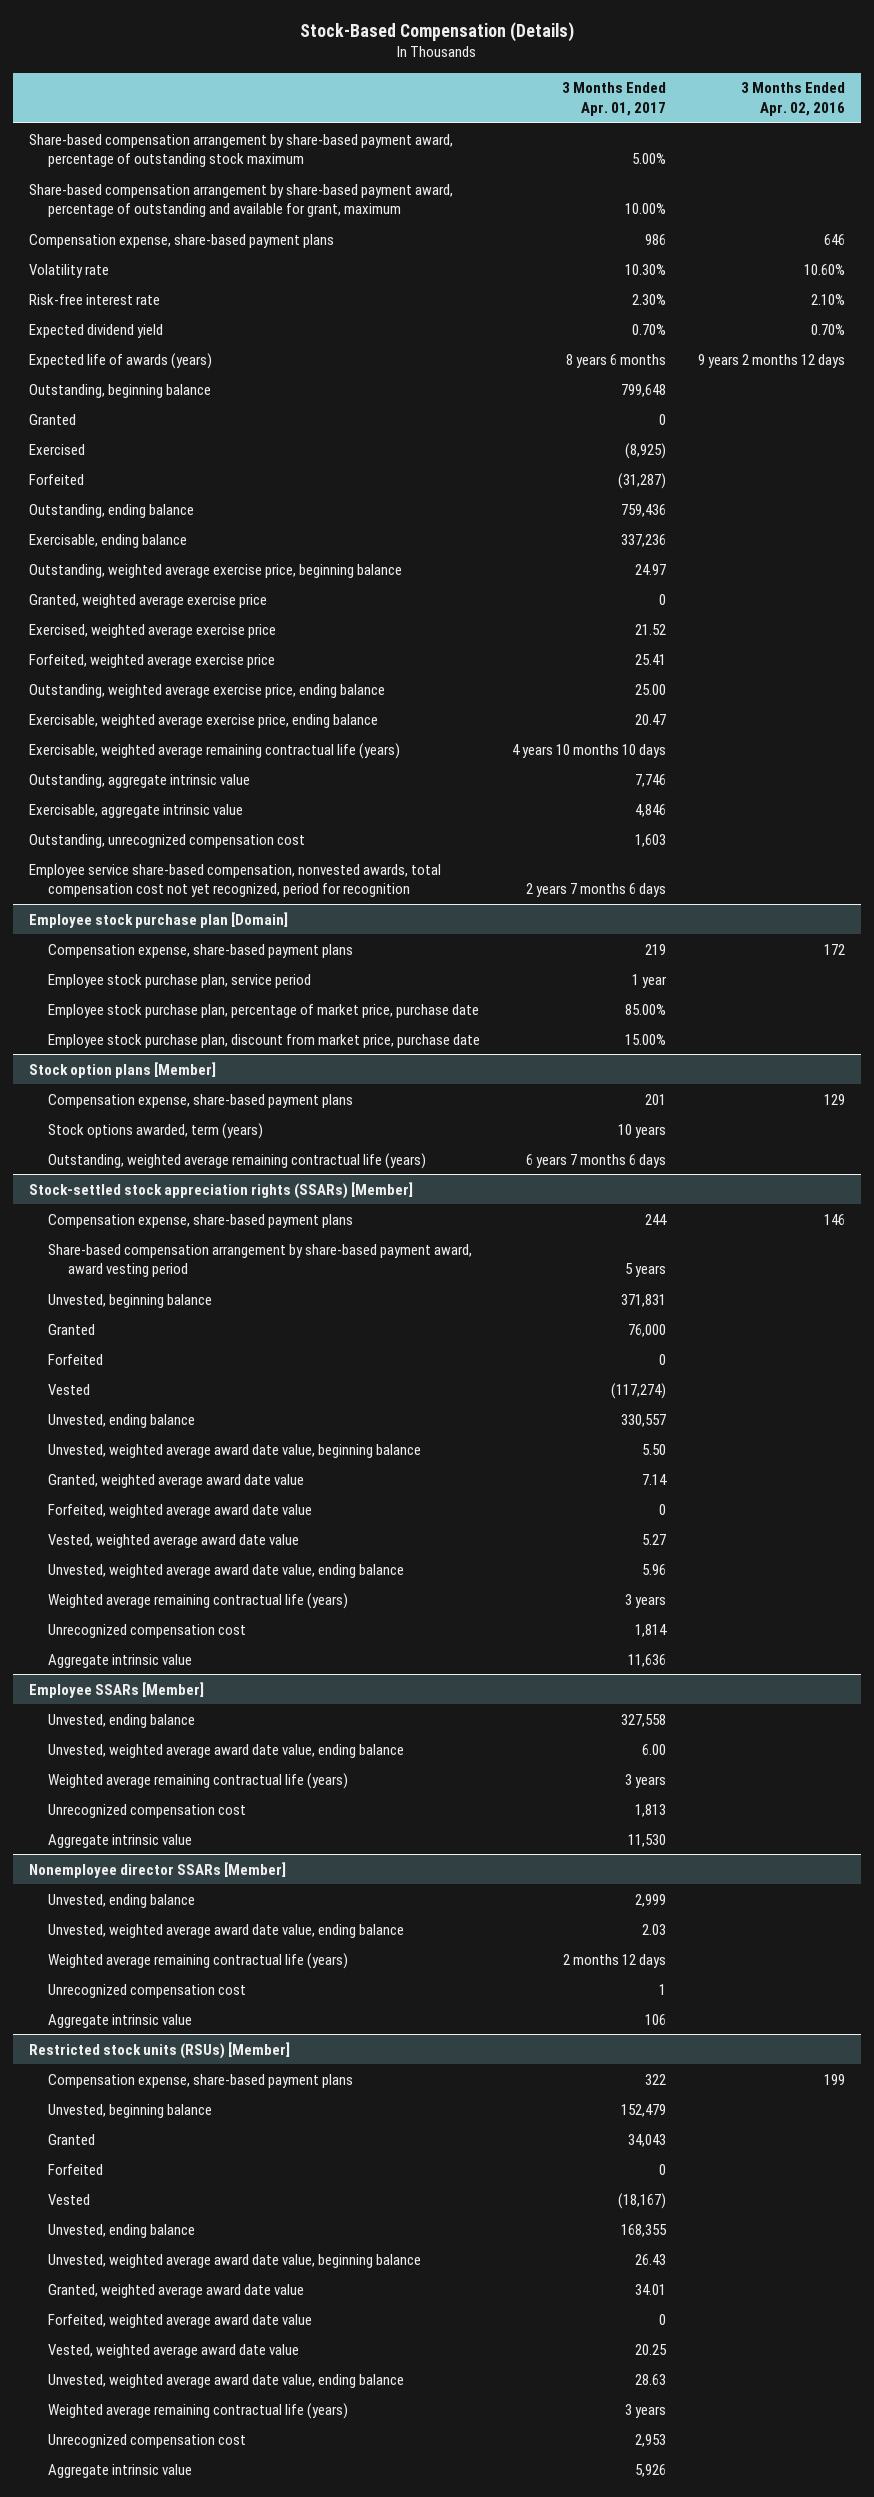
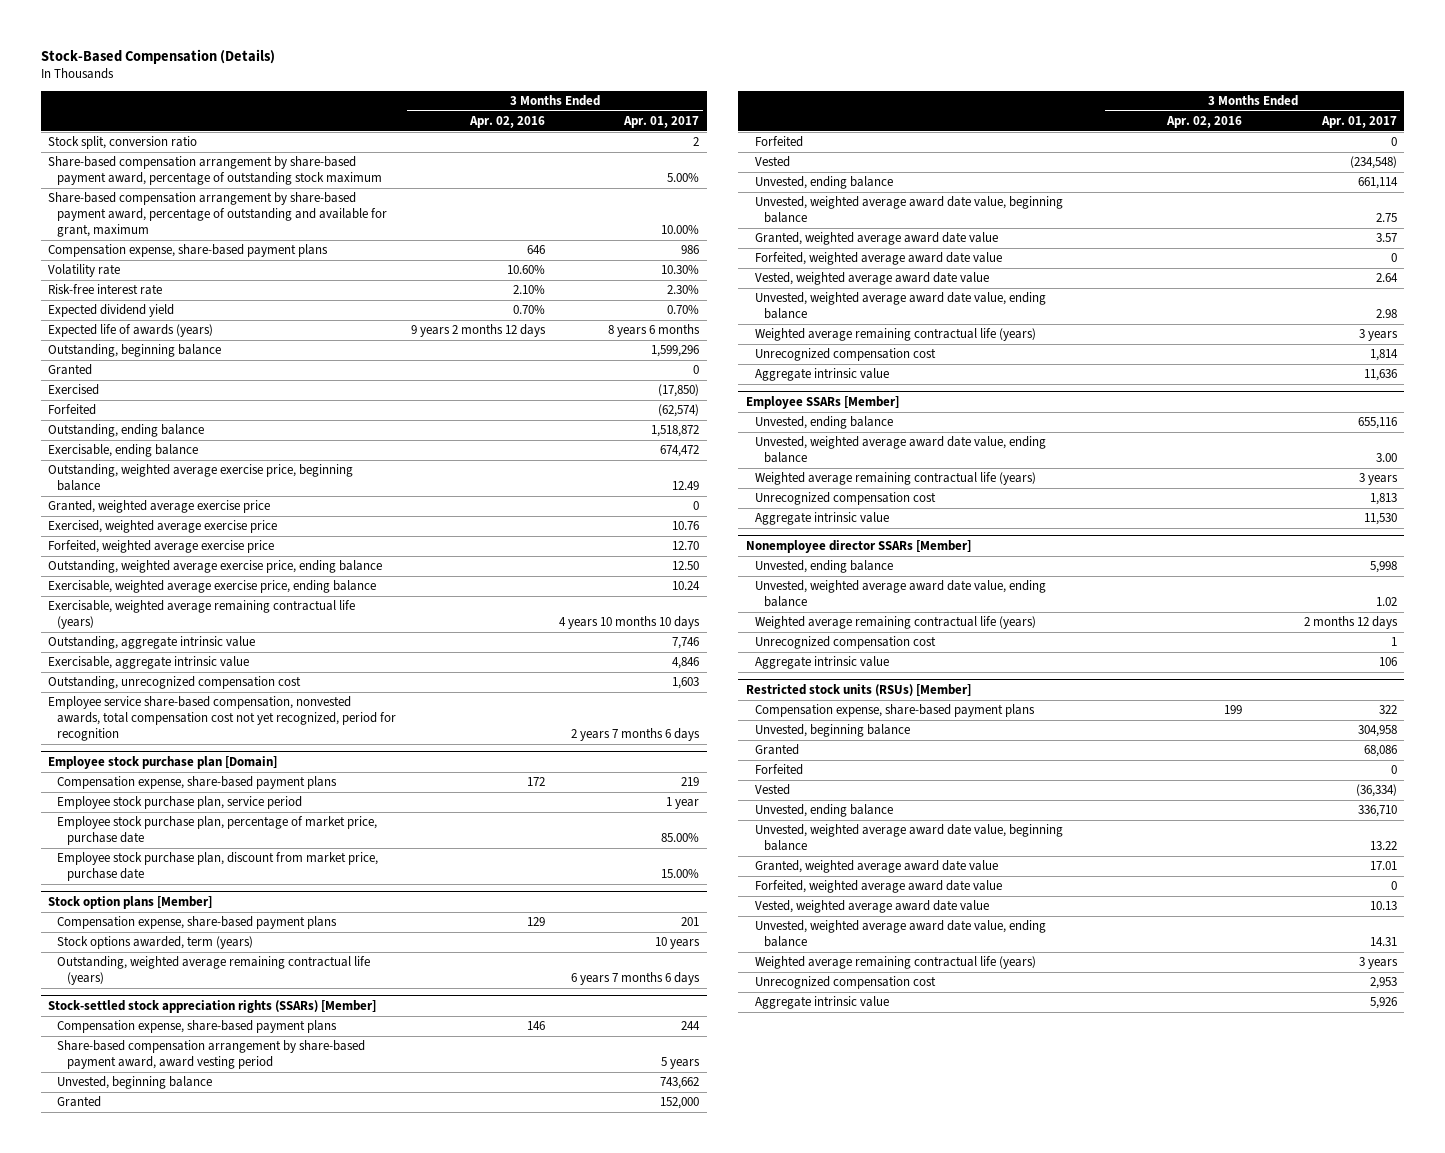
- | 3 Months Ended Apr. 01, 2017 | 3 Months Ended Apr. 02, 2016
+ | 3 Months Ended Apr. 02, 2016 | 3 Months Ended Apr. 01, 2017
+ Stock split, conversion ratio | | 2
- Outstanding, beginning balance | 799,648 |
+ Outstanding, beginning balance | | 1,599,296
- Exercised | (8,925) |
- Forfeited | (31,287) |
- Outstanding, ending balance | 759,436 |
- Exercisable, ending balance | 337,236 |
- Outstanding, weighted average exercise price, beginning balance | 24.97 |
+ Exercised | | (17,850)
+ Forfeited | | (62,574)
+ Outstanding, ending balance | | 1,518,872
+ Exercisable, ending balance | | 674,472
+ Outstanding, weighted average exercise price, beginning balance | | 12.49
- Exercised, weighted average exercise price | 21.52 |
- Forfeited, weighted average exercise price | 25.41 |
- Outstanding, weighted average exercise price, ending balance | 25.00 |
- Exercisable, weighted average exercise price, ending balance | 20.47 |
+ Exercised, weighted average exercise price | | 10.76
+ Forfeited, weighted average exercise price | | 12.70
+ Outstanding, weighted average exercise price, ending balance | | 12.50
+ Exercisable, weighted average exercise price, ending balance | | 10.24
@ Stock-settled stock appreciation rights (SSARs) [Member]
- Unvested, beginning balance | 371,831 |
- Granted | 76,000 |
+ Unvested, beginning balance | | 743,662
+ Granted | | 152,000
- Vested | (117,274) |
- Unvested, ending balance | 330,557 |
- Unvested, weighted average award date value, beginning balance | 5.50 |
- Granted, weighted average award date value | 7.14 |
+ Vested | | (234,548)
+ Unvested, ending balance | | 661,114
+ Unvested, weighted average award date value, beginning balance | | 2.75
+ Granted, weighted average award date value | | 3.57
- Vested, weighted average award date value | 5.27 |
- Unvested, weighted average award date value, ending balance | 5.96 |
+ Vested, weighted average award date value | | 2.64
+ Unvested, weighted average award date value, ending balance | | 2.98
@ Employee SSARs [Member]
- Unvested, ending balance | 327,558 |
- Unvested, weighted average award date value, ending balance | 6.00 |
+ Unvested, ending balance | | 655,116
+ Unvested, weighted average award date value, ending balance | | 3.00
@ Nonemployee director SSARs [Member]
- Unvested, ending balance | 2,999 |
- Unvested, weighted average award date value, ending balance | 2.03 |
+ Unvested, ending balance | | 5,998
+ Unvested, weighted average award date value, ending balance | | 1.02
@ Restricted stock units (RSUs) [Member]
- Unvested, beginning balance | 152,479 |
- Granted | 34,043 |
+ Unvested, beginning balance | | 304,958
+ Granted | | 68,086
- Vested | (18,167) |
- Unvested, ending balance | 168,355 |
- Unvested, weighted average award date value, beginning balance | 26.43 |
- Granted, weighted average award date value | 34.01 |
+ Vested | | (36,334)
+ Unvested, ending balance | | 336,710
+ Unvested, weighted average award date value, beginning balance | | 13.22
+ Granted, weighted average award date value | | 17.01
- Vested, weighted average award date value | 20.25 |
- Unvested, weighted average award date value, ending balance | 28.63 |
+ Vested, weighted average award date value | | 10.13
+ Unvested, weighted average award date value, ending balance | | 14.31

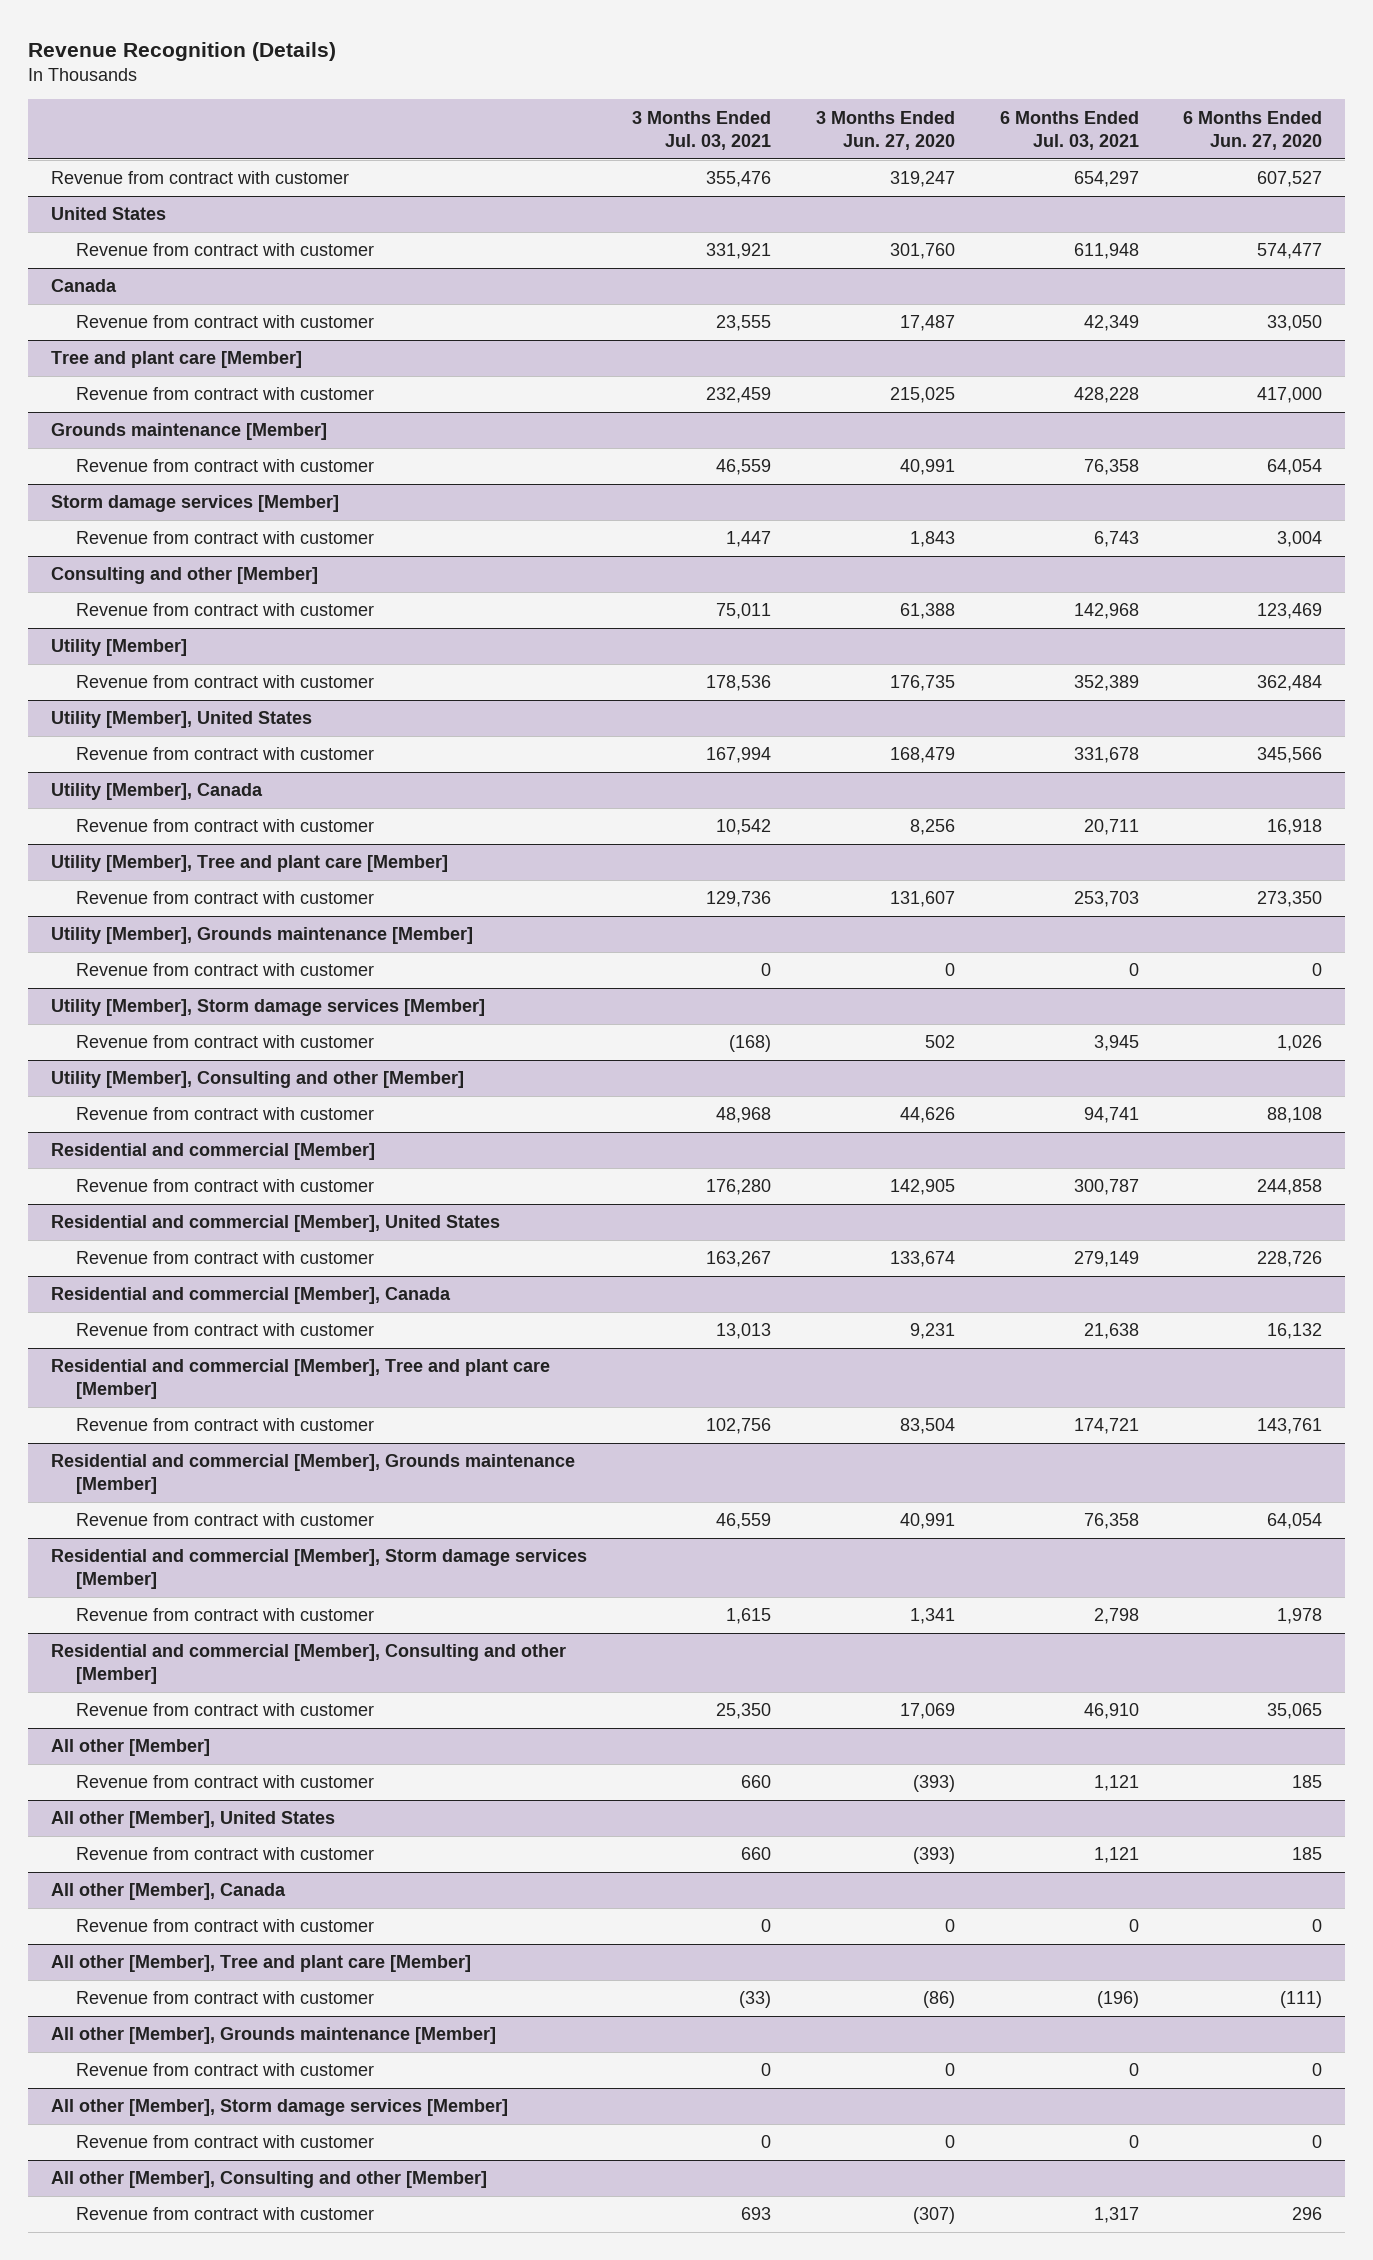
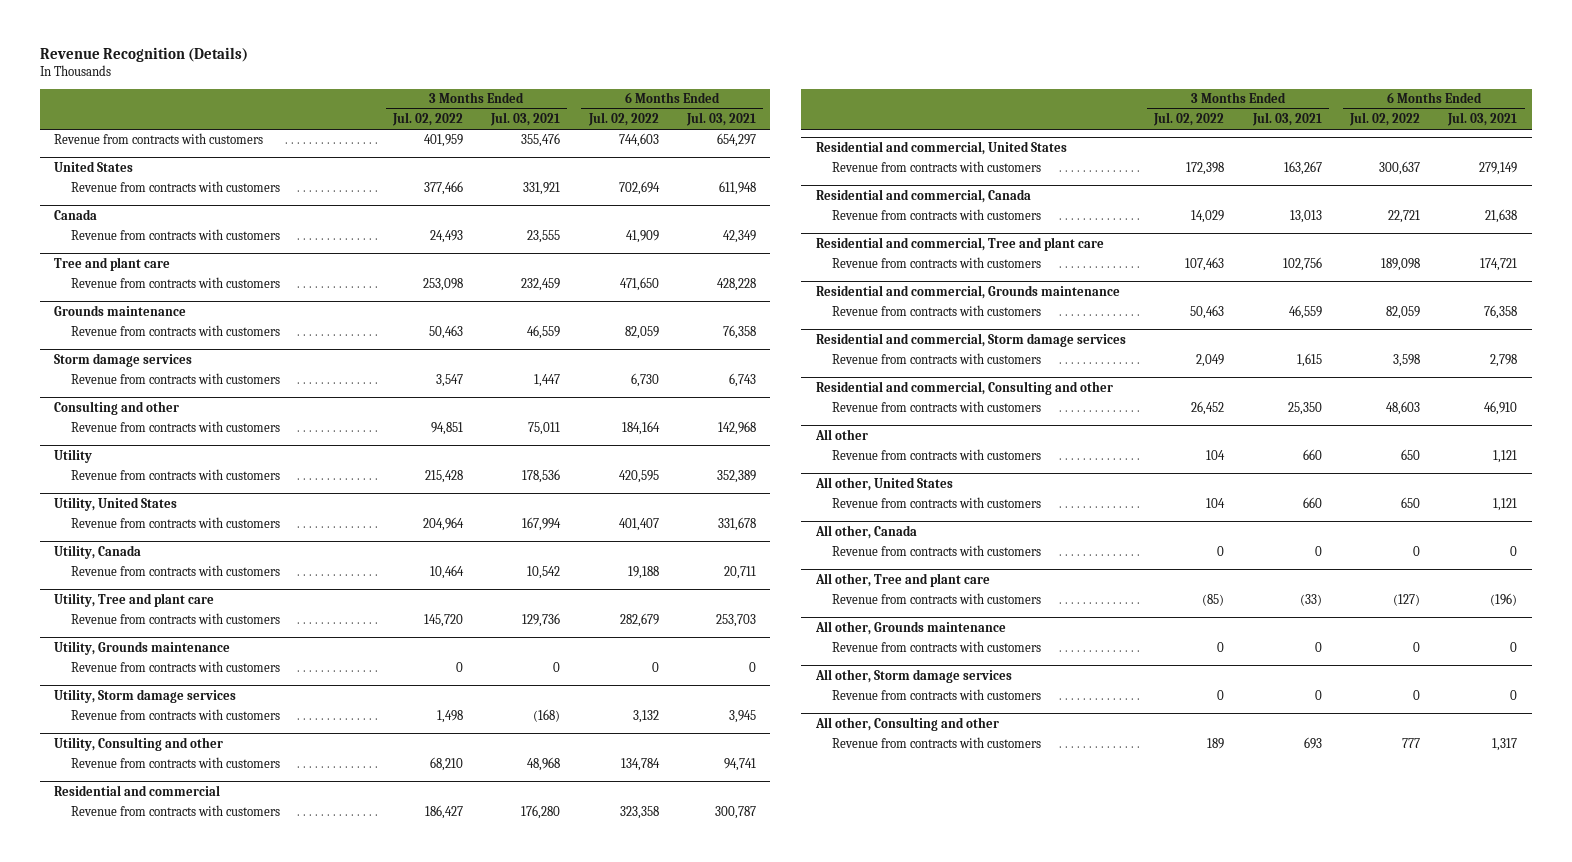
- | 3 Months Ended Jul. 03, 2021 | 3 Months Ended Jun. 27, 2020 | 6 Months Ended Jul. 03, 2021 | 6 Months Ended Jun. 27, 2020
+ | 3 Months Ended Jul. 02, 2022 | 3 Months Ended Jul. 03, 2021 | 6 Months Ended Jul. 02, 2022 | 6 Months Ended Jul. 03, 2021
- Revenue from contract with customer | 355,476 | 319,247 | 654,297 | 607,527
+ Revenue from contracts with customers | 401,959 | 355,476 | 744,603 | 654,297
@ United States
- Revenue from contract with customer | 331,921 | 301,760 | 611,948 | 574,477
+ Revenue from contracts with customers | 377,466 | 331,921 | 702,694 | 611,948
@ Canada
- Revenue from contract with customer | 23,555 | 17,487 | 42,349 | 33,050
- Tree and plant care [Member]
- Revenue from contract with customer | 232,459 | 215,025 | 428,228 | 417,000
- Grounds maintenance [Member]
- Revenue from contract with customer | 46,559 | 40,991 | 76,358 | 64,054
- Storm damage services [Member]
- Revenue from contract with customer | 1,447 | 1,843 | 6,743 | 3,004
- Consulting and other [Member]
- Revenue from contract with customer | 75,011 | 61,388 | 142,968 | 123,469
- Utility [Member]
- Revenue from contract with customer | 178,536 | 176,735 | 352,389 | 362,484
- Utility [Member], United States
- Revenue from contract with customer | 167,994 | 168,479 | 331,678 | 345,566
- Utility [Member], Canada
- Revenue from contract with customer | 10,542 | 8,256 | 20,711 | 16,918
- Utility [Member], Tree and plant care [Member]
- Revenue from contract with customer | 129,736 | 131,607 | 253,703 | 273,350
- Utility [Member], Grounds maintenance [Member]
- Revenue from contract with customer | 0 | 0 | 0 | 0
- Utility [Member], Storm damage services [Member]
- Revenue from contract with customer | (168) | 502 | 3,945 | 1,026
- Utility [Member], Consulting and other [Member]
- Revenue from contract with customer | 48,968 | 44,626 | 94,741 | 88,108
- Residential and commercial [Member]
- Revenue from contract with customer | 176,280 | 142,905 | 300,787 | 244,858
- Residential and commercial [Member], United States
- Revenue from contract with customer | 163,267 | 133,674 | 279,149 | 228,726
- Residential and commercial [Member], Canada
- Revenue from contract with customer | 13,013 | 9,231 | 21,638 | 16,132
- Residential and commercial [Member], Tree and plant care [Member]
- Revenue from contract with customer | 102,756 | 83,504 | 174,721 | 143,761
- Residential and commercial [Member], Grounds maintenance [Member]
- Revenue from contract with customer | 46,559 | 40,991 | 76,358 | 64,054
- Residential and commercial [Member], Storm damage services [Member]
- Revenue from contract with customer | 1,615 | 1,341 | 2,798 | 1,978
- Residential and commercial [Member], Consulting and other [Member]
- Revenue from contract with customer | 25,350 | 17,069 | 46,910 | 35,065
- All other [Member]
- Revenue from contract with customer | 660 | (393) | 1,121 | 185
- All other [Member], United States
- Revenue from contract with customer | 660 | (393) | 1,121 | 185
- All other [Member], Canada
- Revenue from contract with customer | 0 | 0 | 0 | 0
- All other [Member], Tree and plant care [Member]
- Revenue from contract with customer | (33) | (86) | (196) | (111)
- All other [Member], Grounds maintenance [Member]
- Revenue from contract with customer | 0 | 0 | 0 | 0
- All other [Member], Storm damage services [Member]
- Revenue from contract with customer | 0 | 0 | 0 | 0
- All other [Member], Consulting and other [Member]
- Revenue from contract with customer | 693 | (307) | 1,317 | 296
@ Canada
+ Revenue from contracts with customers | 24,493 | 23,555 | 41,909 | 42,349
+ Tree and plant care
+ Revenue from contracts with customers | 253,098 | 232,459 | 471,650 | 428,228
+ Grounds maintenance
+ Revenue from contracts with customers | 50,463 | 46,559 | 82,059 | 76,358
+ Storm damage services
+ Revenue from contracts with customers | 3,547 | 1,447 | 6,730 | 6,743
+ Consulting and other
+ Revenue from contracts with customers | 94,851 | 75,011 | 184,164 | 142,968
+ Utility
+ Revenue from contracts with customers | 215,428 | 178,536 | 420,595 | 352,389
+ Utility, United States
+ Revenue from contracts with customers | 204,964 | 167,994 | 401,407 | 331,678
+ Utility, Canada
+ Revenue from contracts with customers | 10,464 | 10,542 | 19,188 | 20,711
+ Utility, Tree and plant care
+ Revenue from contracts with customers | 145,720 | 129,736 | 282,679 | 253,703
+ Utility, Grounds maintenance
+ Revenue from contracts with customers | 0 | 0 | 0 | 0
+ Utility, Storm damage services
+ Revenue from contracts with customers | 1,498 | (168) | 3,132 | 3,945
+ Utility, Consulting and other
+ Revenue from contracts with customers | 68,210 | 48,968 | 134,784 | 94,741
+ Residential and commercial
+ Revenue from contracts with customers | 186,427 | 176,280 | 323,358 | 300,787
+ Residential and commercial, United States
+ Revenue from contracts with customers | 172,398 | 163,267 | 300,637 | 279,149
+ Residential and commercial, Canada
+ Revenue from contracts with customers | 14,029 | 13,013 | 22,721 | 21,638
+ Residential and commercial, Tree and plant care
+ Revenue from contracts with customers | 107,463 | 102,756 | 189,098 | 174,721
+ Residential and commercial, Grounds maintenance
+ Revenue from contracts with customers | 50,463 | 46,559 | 82,059 | 76,358
+ Residential and commercial, Storm damage services
+ Revenue from contracts with customers | 2,049 | 1,615 | 3,598 | 2,798
+ Residential and commercial, Consulting and other
+ Revenue from contracts with customers | 26,452 | 25,350 | 48,603 | 46,910
+ All other
+ Revenue from contracts with customers | 104 | 660 | 650 | 1,121
+ All other, United States
+ Revenue from contracts with customers | 104 | 660 | 650 | 1,121
+ All other, Canada
+ Revenue from contracts with customers | 0 | 0 | 0 | 0
+ All other, Tree and plant care
+ Revenue from contracts with customers | (85) | (33) | (127) | (196)
+ All other, Grounds maintenance
+ Revenue from contracts with customers | 0 | 0 | 0 | 0
+ All other, Storm damage services
+ Revenue from contracts with customers | 0 | 0 | 0 | 0
+ All other, Consulting and other
+ Revenue from contracts with customers | 189 | 693 | 777 | 1,317

